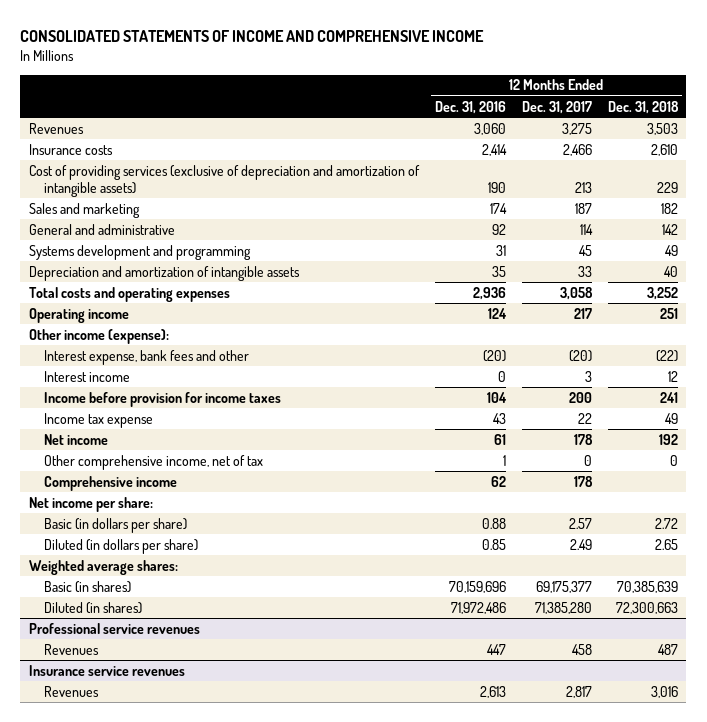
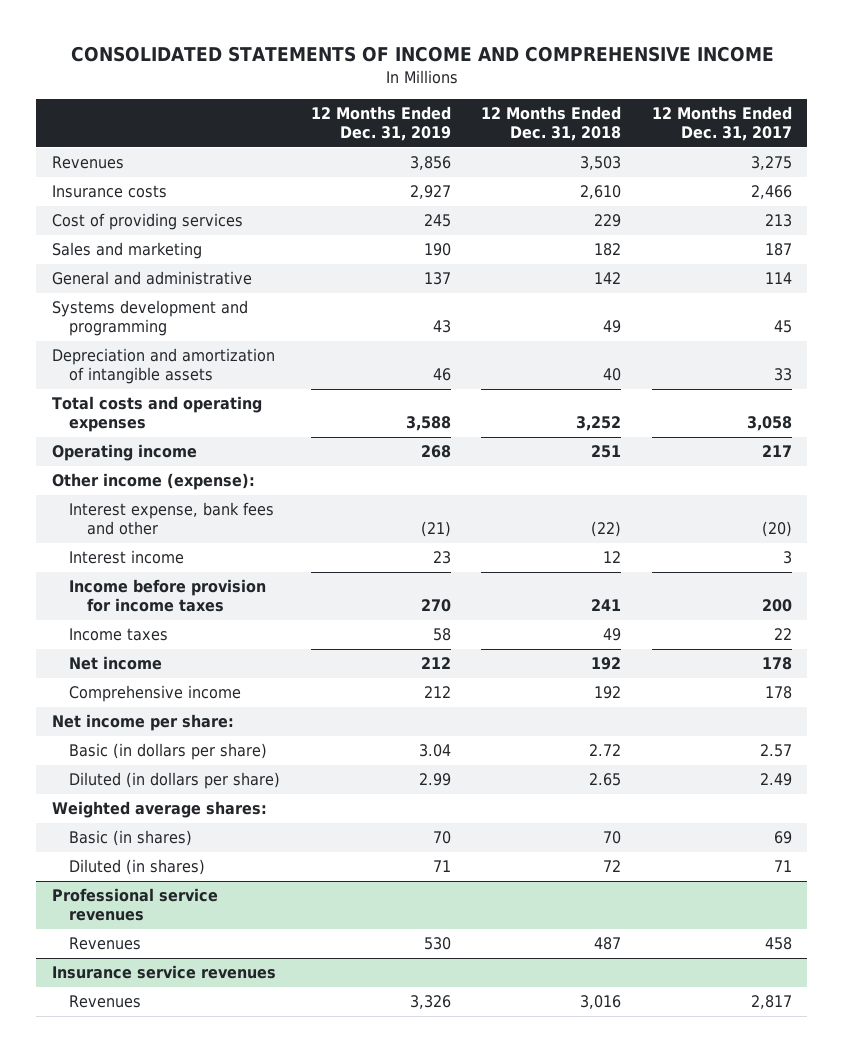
- | 12 Months Ended Dec. 31, 2016 | 12 Months Ended Dec. 31, 2017 | 12 Months Ended Dec. 31, 2018
+ | 12 Months Ended Dec. 31, 2019 | 12 Months Ended Dec. 31, 2018 | 12 Months Ended Dec. 31, 2017
- Cost of providing services (exclusive of depreciation and amortization of intangible assets) | 190 | 213 | 229
+ Cost of providing services | 245 | 229 | 213
- Income tax expense | 43 | 22 | 49
+ Income taxes | 58 | 49 | 22
- Other comprehensive income, net of tax | 1 | 0 | 0
- Comprehensive income | 62 | 178 |
+ Comprehensive income | 212 | 192 | 178
- Basic (in shares) | 70,159,696 | 69,175,377 | 70,385,639
- Diluted (in shares) | 71,972,486 | 71,385,280 | 72,300,663
+ Basic (in shares) | 70 | 70 | 69
+ Diluted (in shares) | 71 | 72 | 71

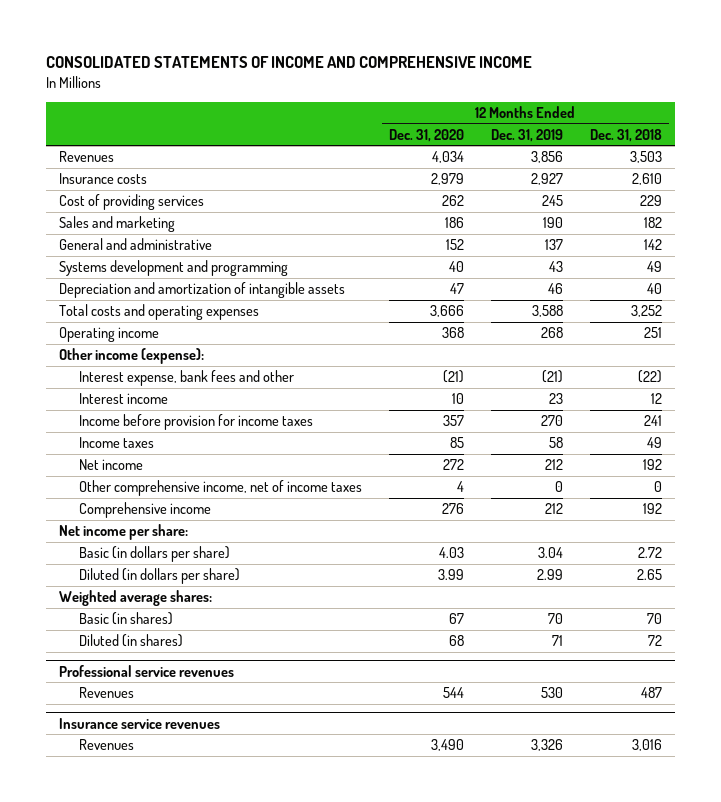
- | 12 Months Ended Dec. 31, 2019 | 12 Months Ended Dec. 31, 2018 | 12 Months Ended Dec. 31, 2017
+ | 12 Months Ended Dec. 31, 2020 | 12 Months Ended Dec. 31, 2019 | 12 Months Ended Dec. 31, 2018
+ Other comprehensive income, net of income taxes | 4 | 0 | 0

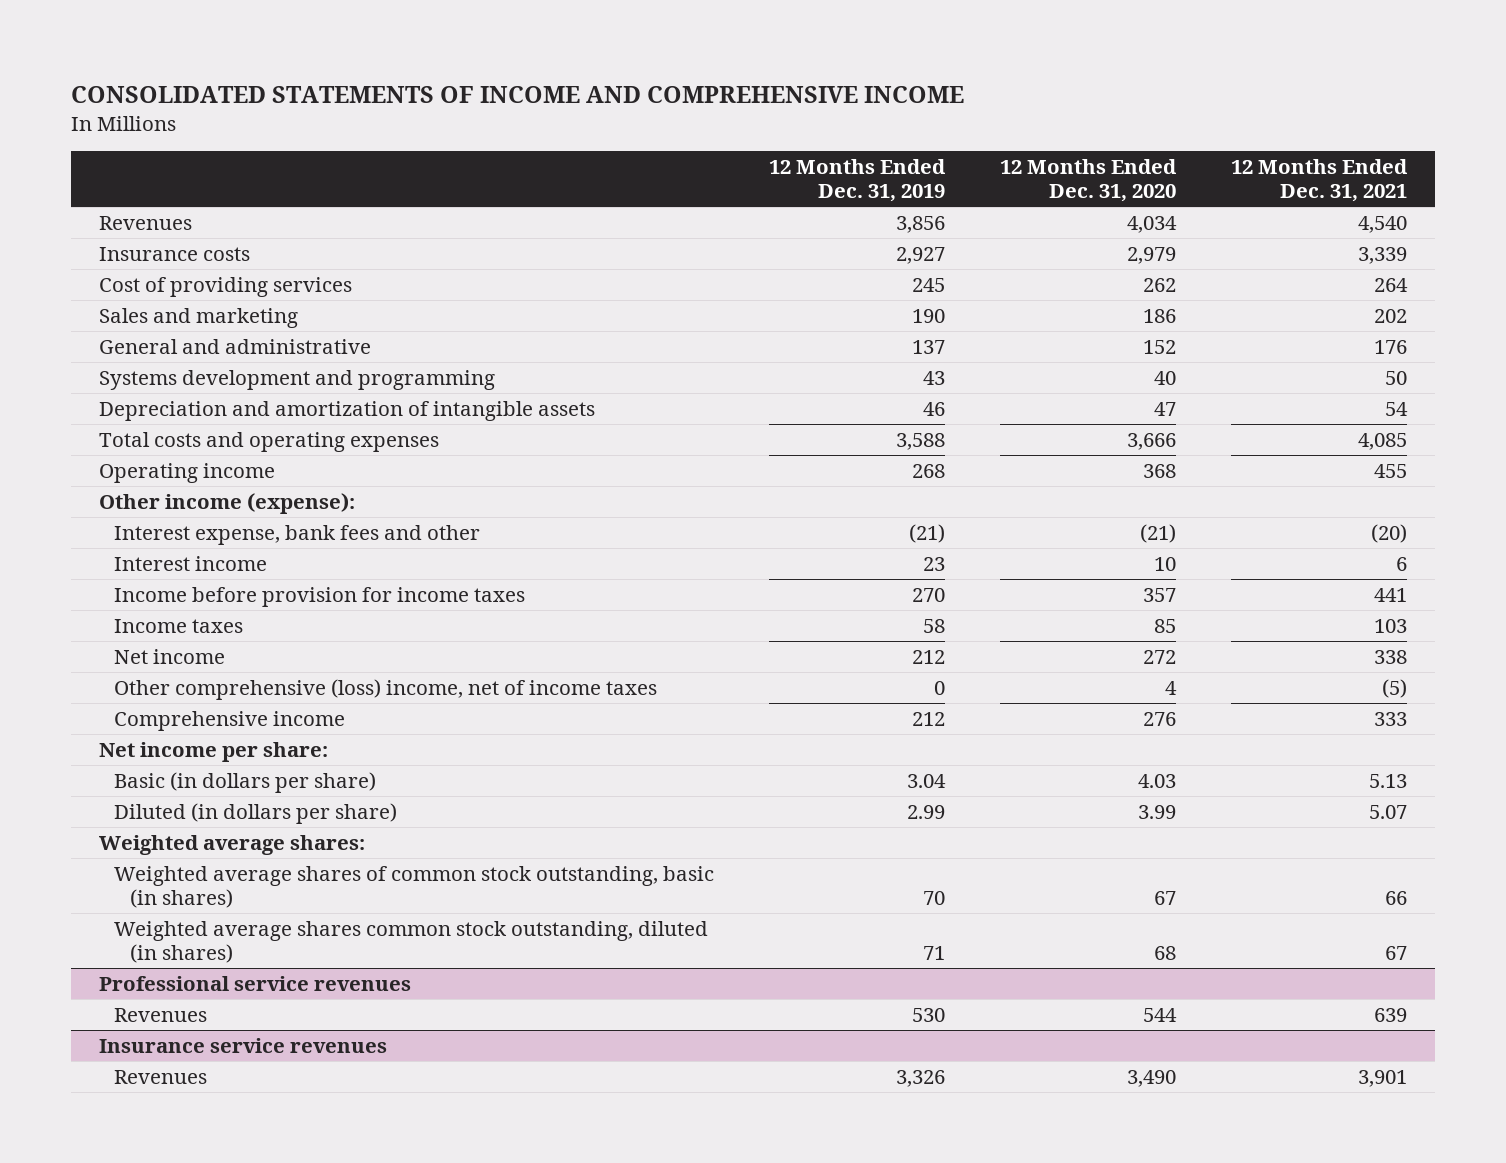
- | 12 Months Ended Dec. 31, 2020 | 12 Months Ended Dec. 31, 2019 | 12 Months Ended Dec. 31, 2018
+ | 12 Months Ended Dec. 31, 2019 | 12 Months Ended Dec. 31, 2020 | 12 Months Ended Dec. 31, 2021
- Other comprehensive income, net of income taxes | 4 | 0 | 0
+ Other comprehensive (loss) income, net of income taxes | 0 | 4 | (5)
- Basic (in shares) | 67 | 70 | 70
- Diluted (in shares) | 68 | 71 | 72
+ Weighted average shares of common stock outstanding, basic (in shares) | 70 | 67 | 66
+ Weighted average shares common stock outstanding, diluted (in shares) | 71 | 68 | 67

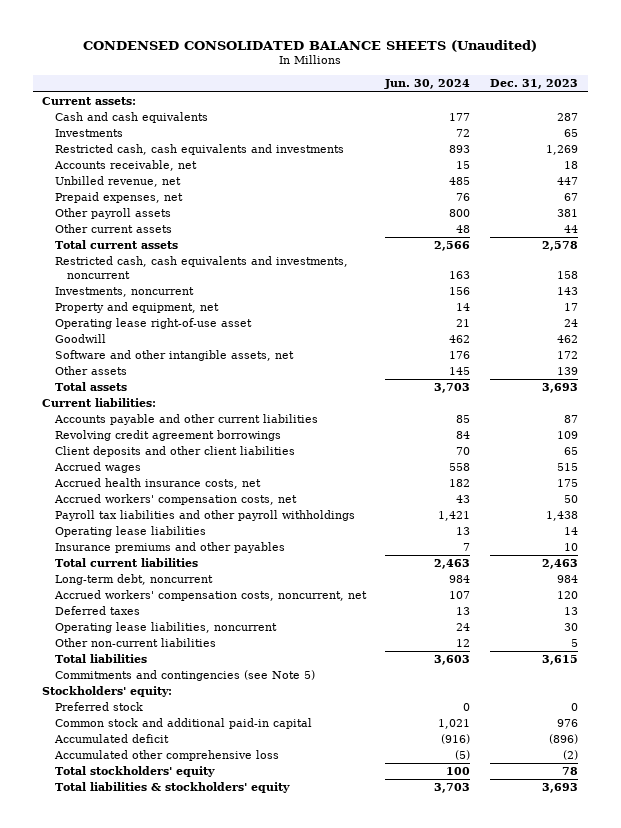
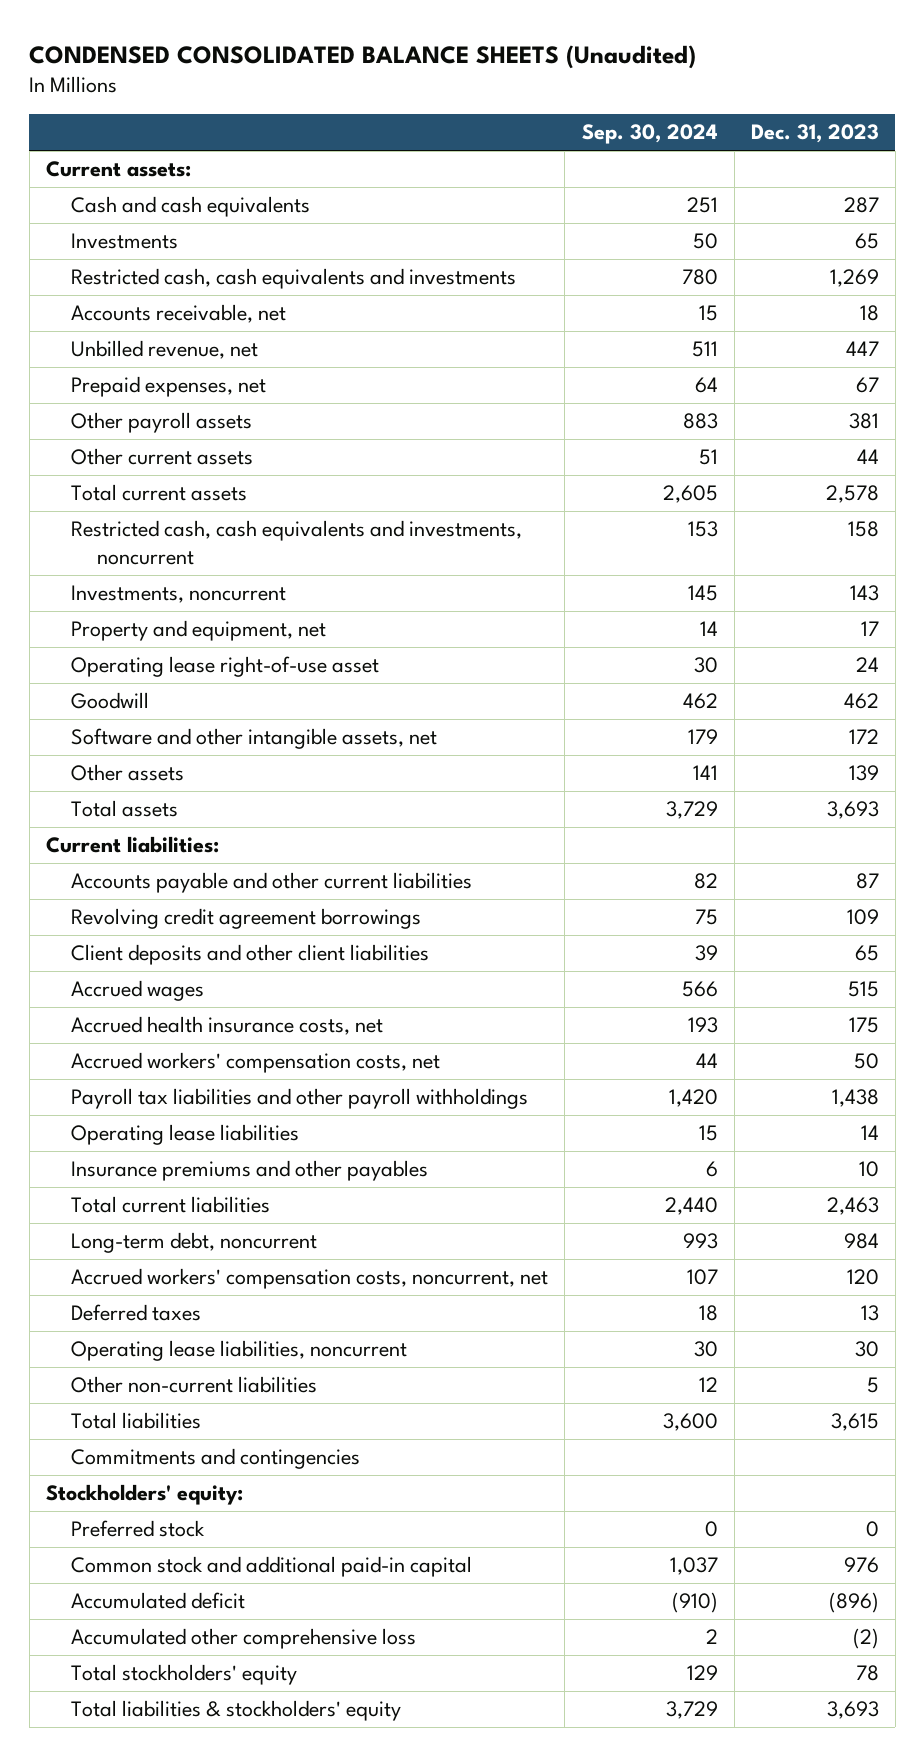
- | Jun. 30, 2024 | Dec. 31, 2023
+ | Sep. 30, 2024 | Dec. 31, 2023
- Commitments and contingencies (see Note 5)
+ Commitments and contingencies

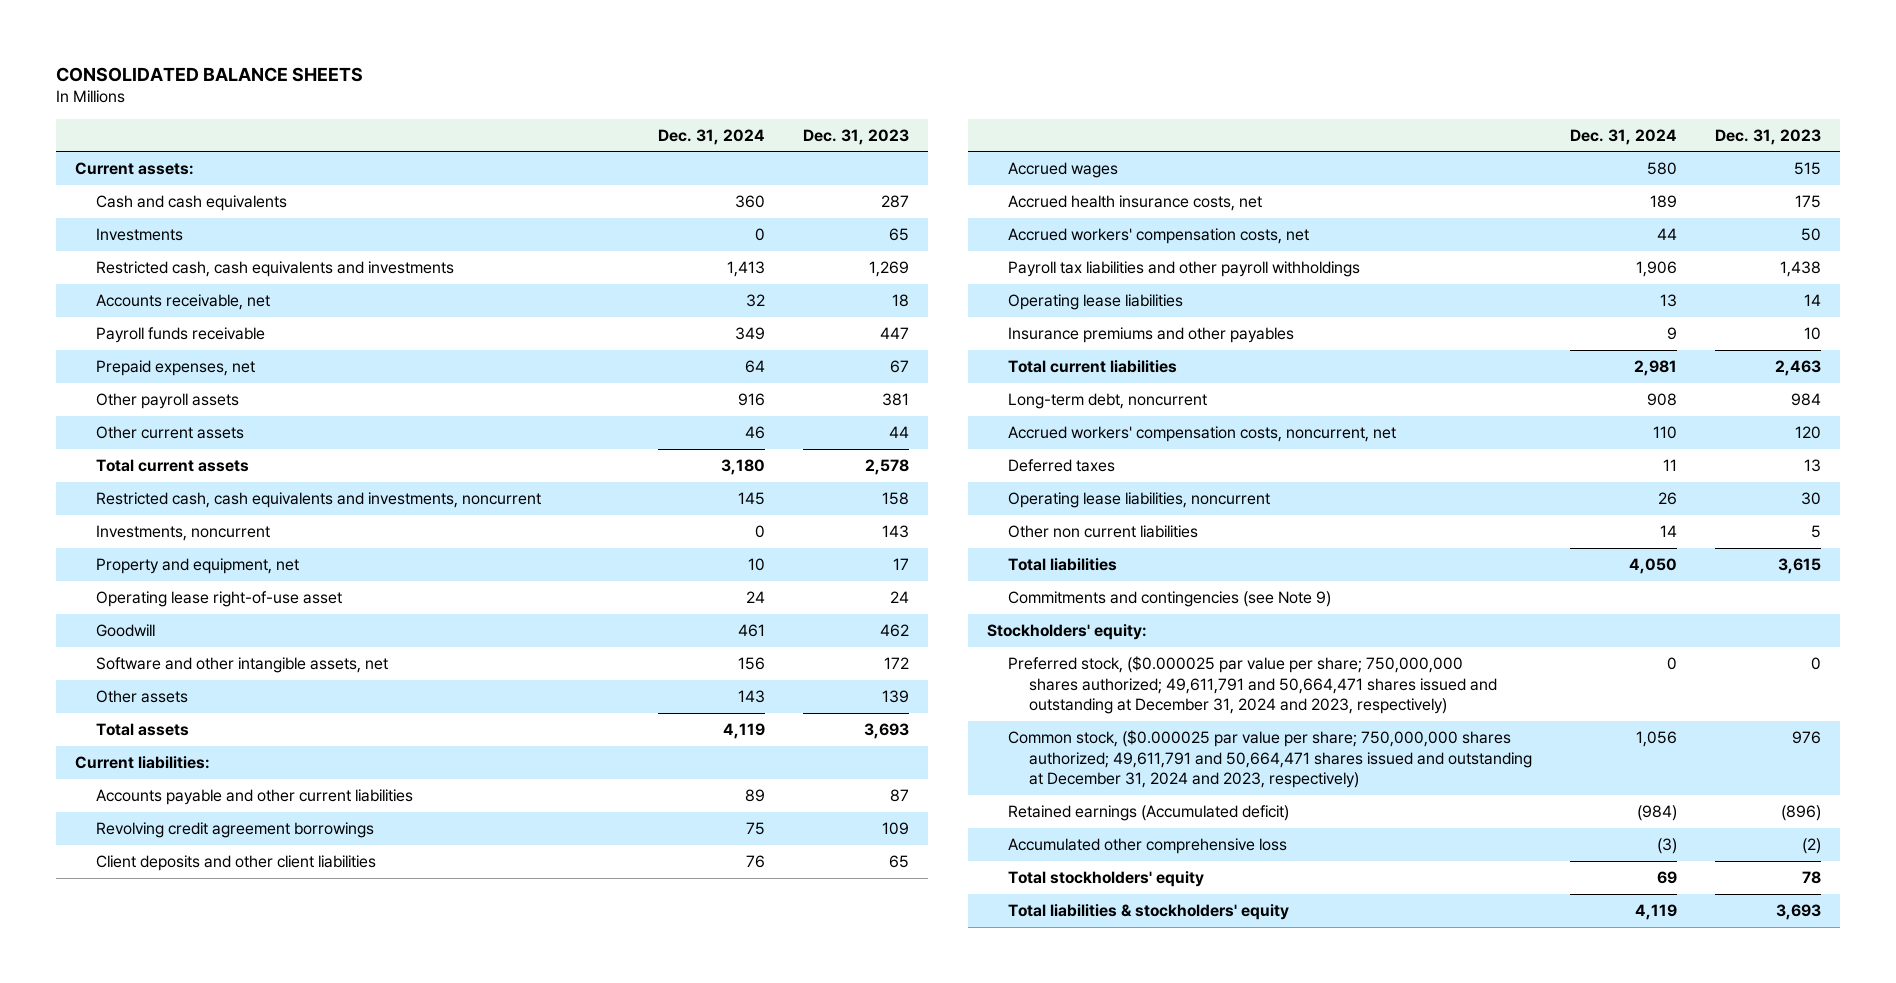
- CONDENSED CONSOLIDATED BALANCE SHEETS (Unaudited)
+ CONSOLIDATED BALANCE SHEETS
- | Sep. 30, 2024 | Dec. 31, 2023
+ | Dec. 31, 2024 | Dec. 31, 2023
- Unbilled revenue, net | 511 | 447
+ Payroll funds receivable | 349 | 447
- Other non-current liabilities | 12 | 5
+ Other non current liabilities | 14 | 5
- Commitments and contingencies
+ Commitments and contingencies (see Note 9)
- Preferred stock | 0 | 0
- Common stock and additional paid-in capital | 1,037 | 976
- Accumulated deficit | (910) | (896)
+ Preferred stock, ($0.000025 par value per share; 750,000,000 shares authorized; 49,611,791 and 50,664,471 shares issued and outstanding at December 31, 2024 and 2023, respectively) | 0 | 0
+ Common stock, ($0.000025 par value per share; 750,000,000 shares authorized; 49,611,791 and 50,664,471 shares issued and outstanding at December 31, 2024 and 2023, respectively) | 1,056 | 976
+ Retained earnings (Accumulated deficit) | (984) | (896)

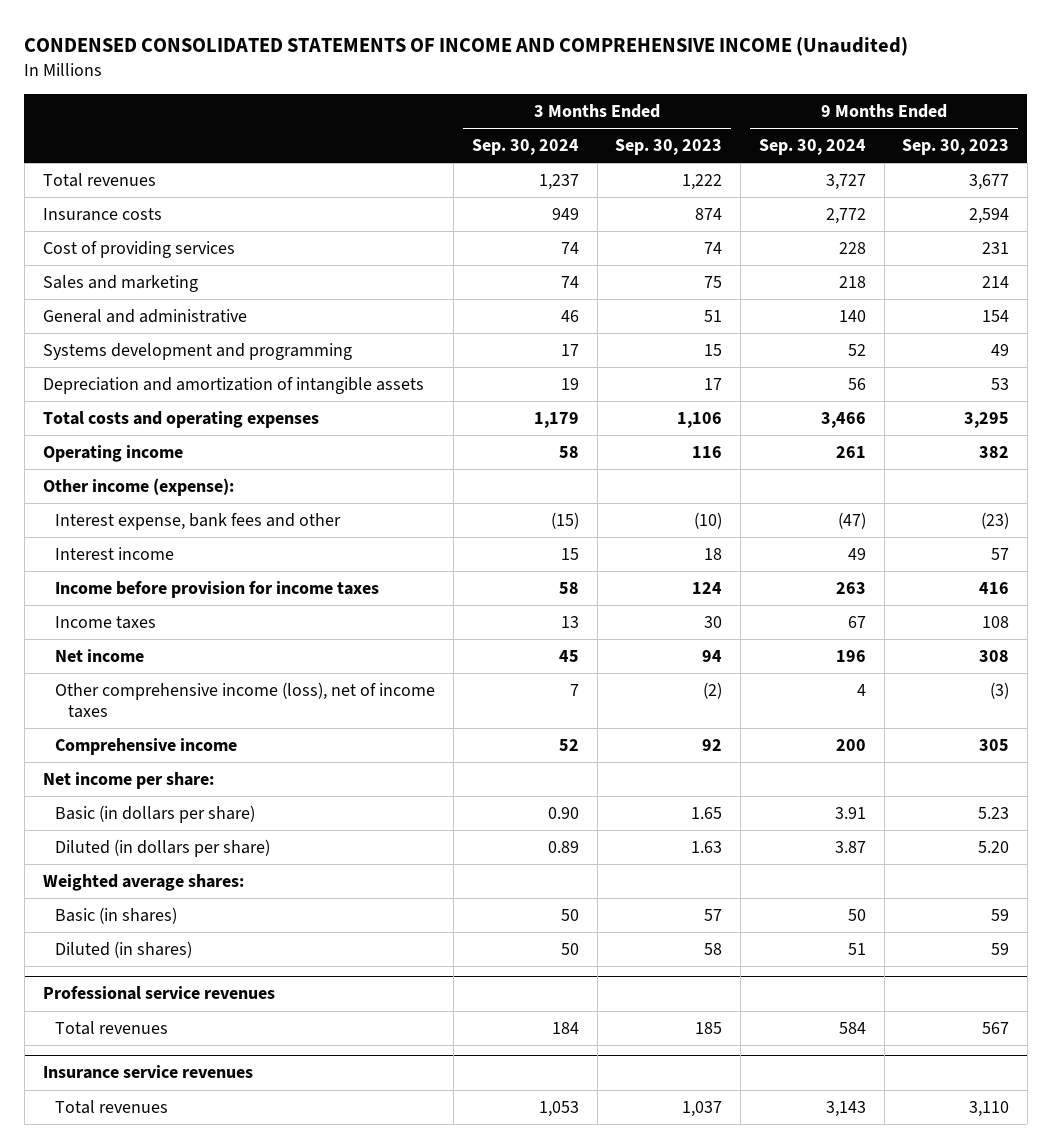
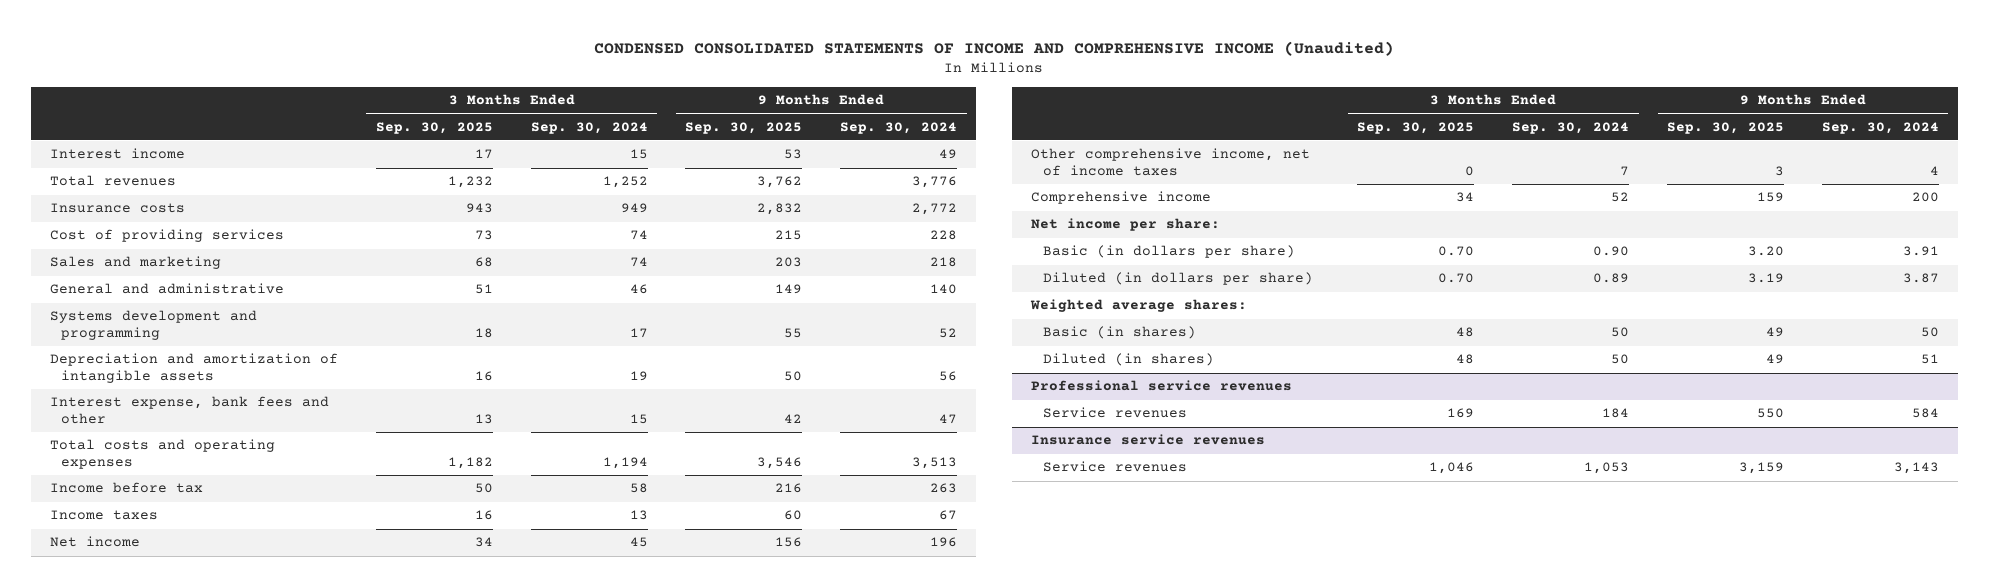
- | 3 Months Ended Sep. 30, 2024 | 3 Months Ended Sep. 30, 2023 | 9 Months Ended Sep. 30, 2024 | 9 Months Ended Sep. 30, 2023
+ | 3 Months Ended Sep. 30, 2025 | 3 Months Ended Sep. 30, 2024 | 9 Months Ended Sep. 30, 2025 | 9 Months Ended Sep. 30, 2024
- Total revenues | 1,237 | 1,222 | 3,727 | 3,677
moved up: Interest income | 17 | 15 | 53 | 49
+ Total revenues | 1,232 | 1,252 | 3,762 | 3,776
- Total costs and operating expenses | 1,179 | 1,106 | 3,466 | 3,295
- Operating income | 58 | 116 | 261 | 382
- Other income (expense):
- Interest expense, bank fees and other | (15) | (10) | (47) | (23)
- Income before provision for income taxes | 58 | 124 | 263 | 416
+ Interest expense, bank fees and other | 13 | 15 | 42 | 47
+ Total costs and operating expenses | 1,182 | 1,194 | 3,546 | 3,513
+ Income before tax | 50 | 58 | 216 | 263
- Other comprehensive income (loss), net of income taxes | 7 | (2) | 4 | (3)
+ Other comprehensive income, net of income taxes | 0 | 7 | 3 | 4
@ Professional service revenues
- Total revenues | 184 | 185 | 584 | 567
+ Service revenues | 169 | 184 | 550 | 584
@ Insurance service revenues
- Total revenues | 1,053 | 1,037 | 3,143 | 3,110
+ Service revenues | 1,046 | 1,053 | 3,159 | 3,143

